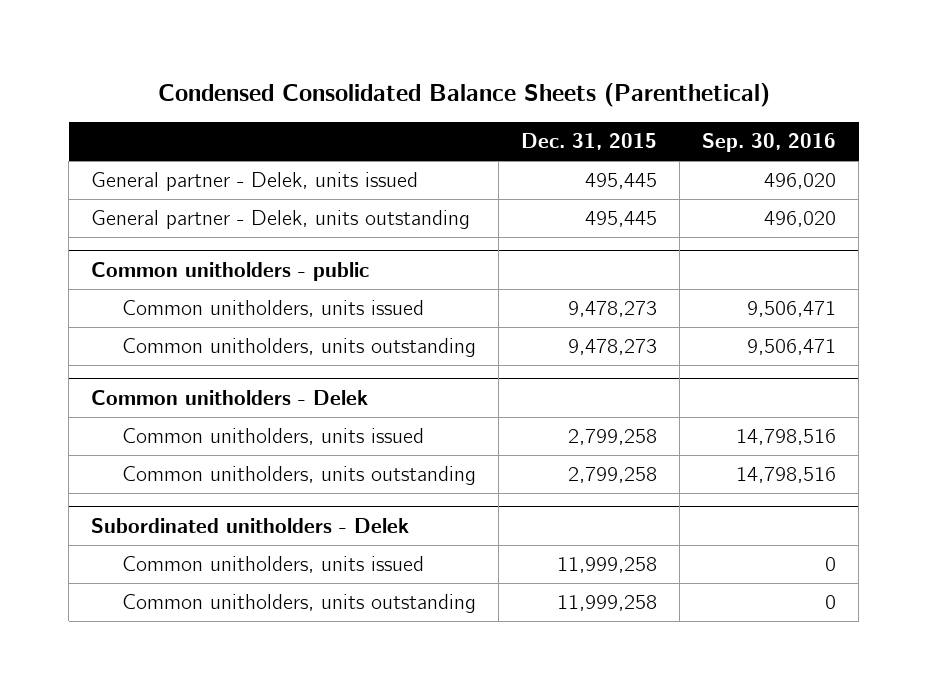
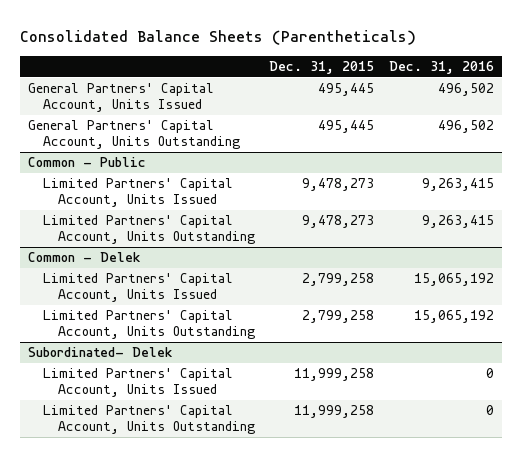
- Condensed Consolidated Balance Sheets (Parenthetical)
+ Consolidated Balance Sheets (Parentheticals)
- | Dec. 31, 2015 | Sep. 30, 2016
+ | Dec. 31, 2015 | Dec. 31, 2016
- General partner - Delek, units issued | 495,445 | 496,020
- General partner - Delek, units outstanding | 495,445 | 496,020
- Common unitholders - public
- Common unitholders, units issued | 9,478,273 | 9,506,471
- Common unitholders, units outstanding | 9,478,273 | 9,506,471
- Common unitholders - Delek
- Common unitholders, units issued | 2,799,258 | 14,798,516
- Common unitholders, units outstanding | 2,799,258 | 14,798,516
- Subordinated unitholders - Delek
- Common unitholders, units issued | 11,999,258 | 0
- Common unitholders, units outstanding | 11,999,258 | 0
+ General Partners' Capital Account, Units Issued | 495,445 | 496,502
+ General Partners' Capital Account, Units Outstanding | 495,445 | 496,502
+ Common - Public
+ Limited Partners' Capital Account, Units Issued | 9,478,273 | 9,263,415
+ Limited Partners' Capital Account, Units Outstanding | 9,478,273 | 9,263,415
+ Common - Delek
+ Limited Partners' Capital Account, Units Issued | 2,799,258 | 15,065,192
+ Limited Partners' Capital Account, Units Outstanding | 2,799,258 | 15,065,192
+ Subordinated- Delek
+ Limited Partners' Capital Account, Units Issued | 11,999,258 | 0
+ Limited Partners' Capital Account, Units Outstanding | 11,999,258 | 0

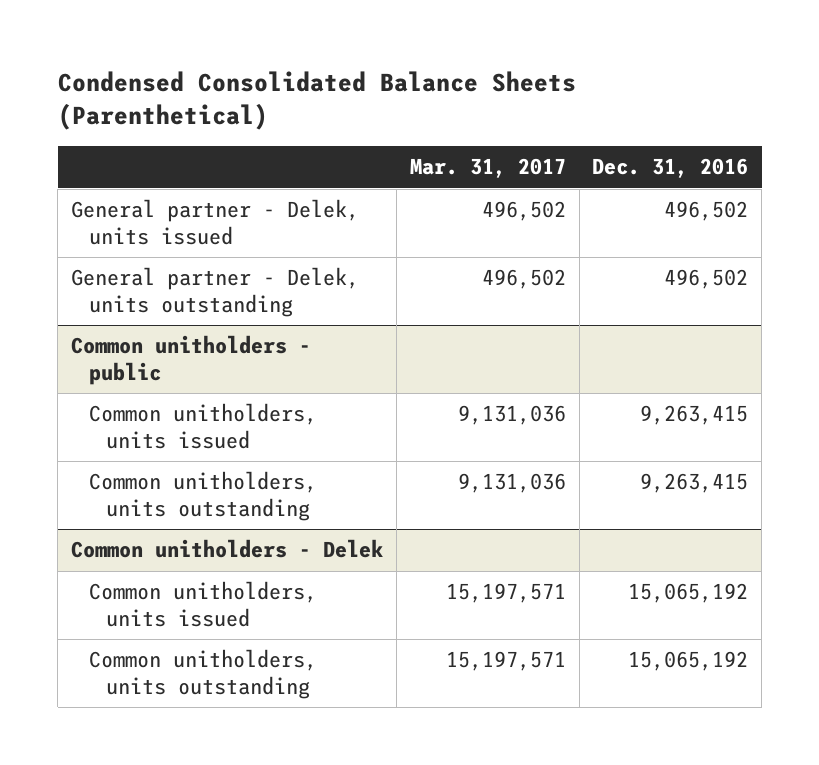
- Consolidated Balance Sheets (Parentheticals)
+ Condensed Consolidated Balance Sheets (Parenthetical)
- | Dec. 31, 2015 | Dec. 31, 2016
+ | Mar. 31, 2017 | Dec. 31, 2016
- General Partners' Capital Account, Units Issued | 495,445 | 496,502
- General Partners' Capital Account, Units Outstanding | 495,445 | 496,502
- Common - Public
- Limited Partners' Capital Account, Units Issued | 9,478,273 | 9,263,415
- Limited Partners' Capital Account, Units Outstanding | 9,478,273 | 9,263,415
- Common - Delek
- Limited Partners' Capital Account, Units Issued | 2,799,258 | 15,065,192
- Limited Partners' Capital Account, Units Outstanding | 2,799,258 | 15,065,192
- Subordinated- Delek
- Limited Partners' Capital Account, Units Issued | 11,999,258 | 0
- Limited Partners' Capital Account, Units Outstanding | 11,999,258 | 0
+ General partner - Delek, units issued | 496,502 | 496,502
+ General partner - Delek, units outstanding | 496,502 | 496,502
+ Common unitholders - public
+ Common unitholders, units issued | 9,131,036 | 9,263,415
+ Common unitholders, units outstanding | 9,131,036 | 9,263,415
+ Common unitholders - Delek
+ Common unitholders, units issued | 15,197,571 | 15,065,192
+ Common unitholders, units outstanding | 15,197,571 | 15,065,192

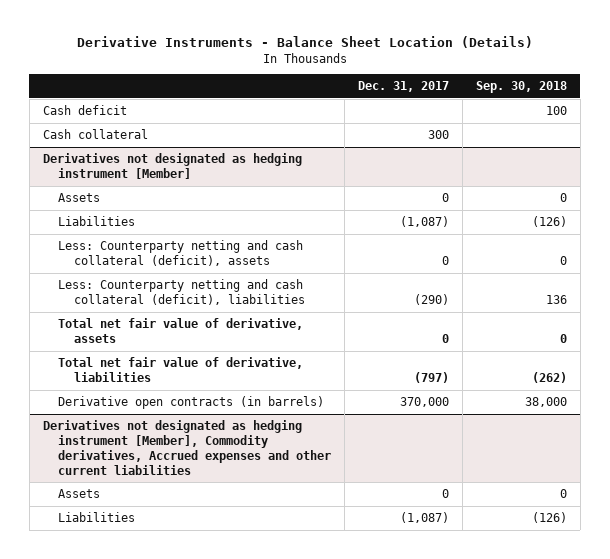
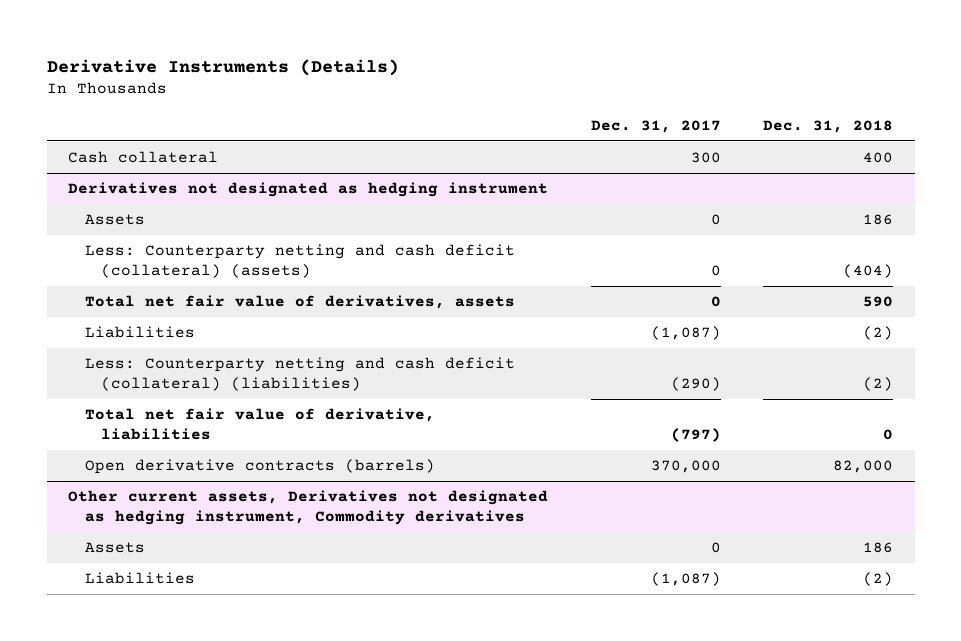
- Derivative Instruments - Balance Sheet Location (Details)
+ Derivative Instruments (Details)
- | Dec. 31, 2017 | Sep. 30, 2018
+ | Dec. 31, 2017 | Dec. 31, 2018
- Cash deficit | | 100
- Derivatives not designated as hedging instrument [Member]
+ Derivatives not designated as hedging instrument
+ Less: Counterparty netting and cash deficit (collateral) (assets) | 0 | (404)
+ Total net fair value of derivatives, assets | 0 | 590
- Less: Counterparty netting and cash collateral (deficit), assets | 0 | 0
- Less: Counterparty netting and cash collateral (deficit), liabilities | (290) | 136
- Total net fair value of derivative, assets | 0 | 0
+ Less: Counterparty netting and cash deficit (collateral) (liabilities) | (290) | (2)
- Derivative open contracts (in barrels) | 370,000 | 38,000
- Derivatives not designated as hedging instrument [Member], Commodity derivatives, Accrued expenses and other current liabilities
+ Open derivative contracts (barrels) | 370,000 | 82,000
+ Other current assets, Derivatives not designated as hedging instrument, Commodity derivatives

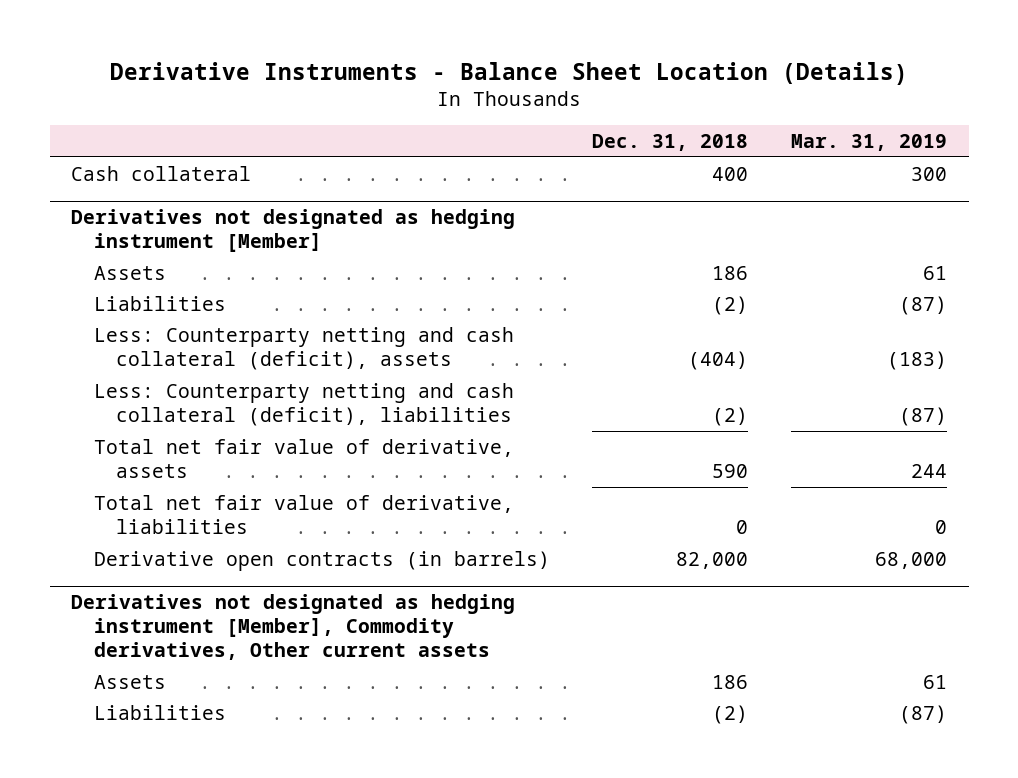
- Derivative Instruments (Details)
+ Derivative Instruments - Balance Sheet Location (Details)
- | Dec. 31, 2017 | Dec. 31, 2018
+ | Dec. 31, 2018 | Mar. 31, 2019
- Derivatives not designated as hedging instrument
+ Derivatives not designated as hedging instrument [Member]
- Less: Counterparty netting and cash deficit (collateral) (assets) | 0 | (404)
- Total net fair value of derivatives, assets | 0 | 590
- Less: Counterparty netting and cash deficit (collateral) (liabilities) | (290) | (2)
+ Less: Counterparty netting and cash collateral (deficit), assets | (404) | (183)
+ Less: Counterparty netting and cash collateral (deficit), liabilities | (2) | (87)
+ Total net fair value of derivative, assets | 590 | 244
- Open derivative contracts (barrels) | 370,000 | 82,000
- Other current assets, Derivatives not designated as hedging instrument, Commodity derivatives
+ Derivative open contracts (in barrels) | 82,000 | 68,000
+ Derivatives not designated as hedging instrument [Member], Commodity derivatives, Other current assets

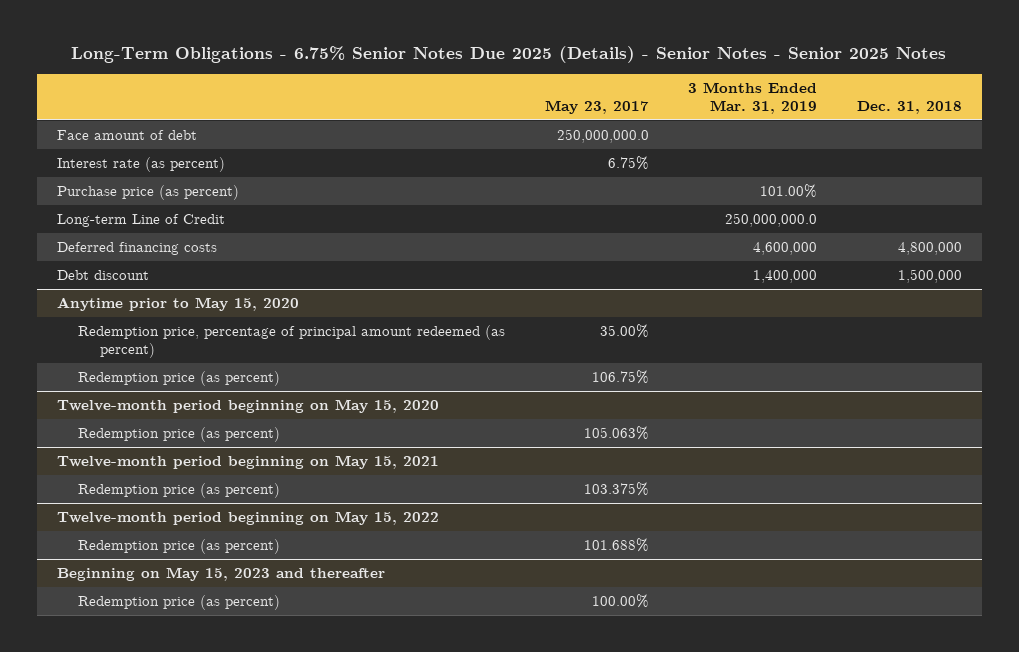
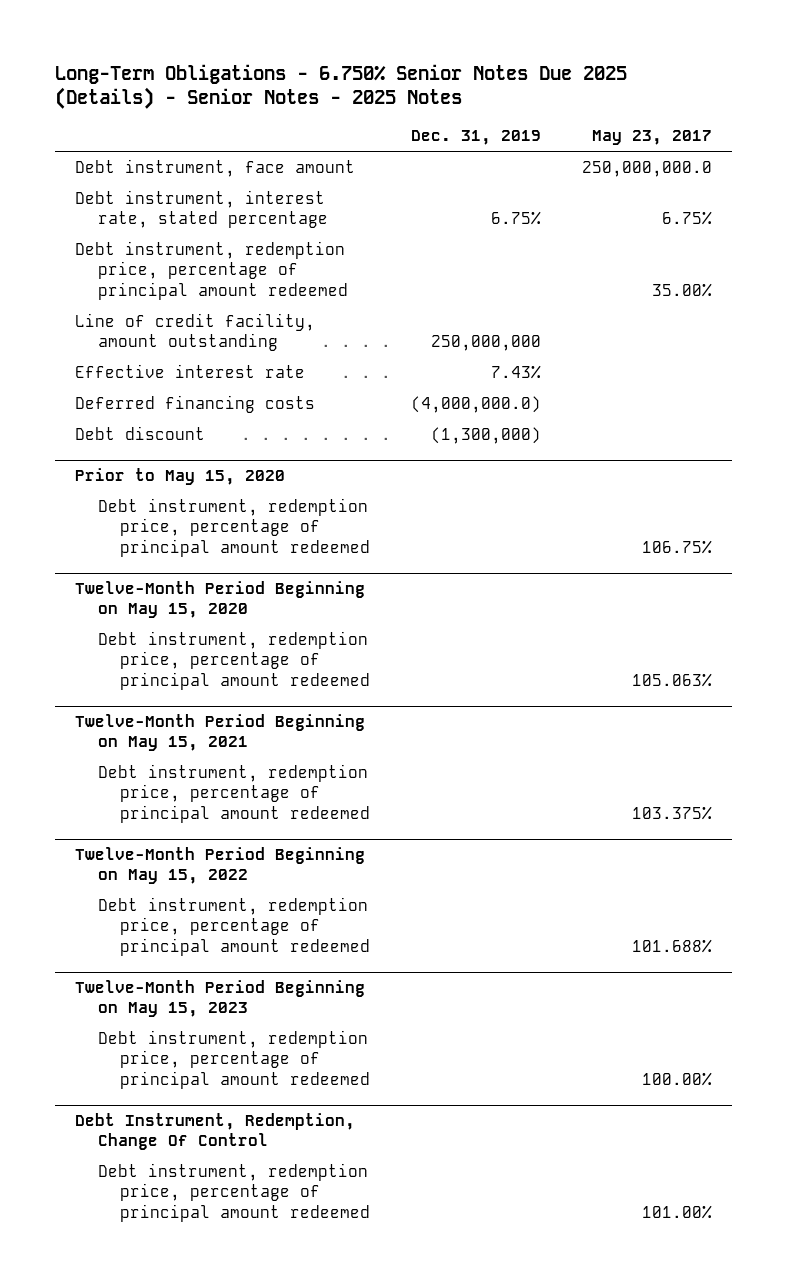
- Long-Term Obligations - 6.75% Senior Notes Due 2025 (Details) - Senior Notes - Senior 2025 Notes
+ Long-Term Obligations - 6.750% Senior Notes Due 2025 (Details) - Senior Notes - 2025 Notes
- | May 23, 2017 | 3 Months Ended Mar. 31, 2019 | Dec. 31, 2018
+ | Dec. 31, 2019 | May 23, 2017
- Face amount of debt | 250,000,000.0 | |
- Interest rate (as percent) | 6.75% | |
- Purchase price (as percent) | | 101.00% |
- Long-term Line of Credit | | 250,000,000.0 |
+ Debt instrument, face amount | | 250,000,000.0
+ Debt instrument, interest rate, stated percentage | 6.75% | 6.75%
+ Debt instrument, redemption price, percentage of principal amount redeemed | | 35.00%
+ Line of credit facility, amount outstanding | 250,000,000 |
+ Effective interest rate | 7.43% |
- Anytime prior to May 15, 2020
- Redemption price, percentage of principal amount redeemed (as percent) | 35.00% | |
- Redemption price (as percent) | 106.75% | |
- Twelve-month period beginning on May 15, 2020
- Redemption price (as percent) | 105.063% | |
- Twelve-month period beginning on May 15, 2021
- Redemption price (as percent) | 103.375% | |
- Twelve-month period beginning on May 15, 2022
- Redemption price (as percent) | 101.688% | |
- Beginning on May 15, 2023 and thereafter
- Redemption price (as percent) | 100.00% | |
+ Prior to May 15, 2020
+ Debt instrument, redemption price, percentage of principal amount redeemed | | 106.75%
+ Twelve-Month Period Beginning on May 15, 2020
+ Debt instrument, redemption price, percentage of principal amount redeemed | | 105.063%
+ Twelve-Month Period Beginning on May 15, 2021
+ Debt instrument, redemption price, percentage of principal amount redeemed | | 103.375%
+ Twelve-Month Period Beginning on May 15, 2022
+ Debt instrument, redemption price, percentage of principal amount redeemed | | 101.688%
+ Twelve-Month Period Beginning on May 15, 2023
+ Debt instrument, redemption price, percentage of principal amount redeemed | | 100.00%
+ Debt Instrument, Redemption, Change Of Control
+ Debt instrument, redemption price, percentage of principal amount redeemed | | 101.00%

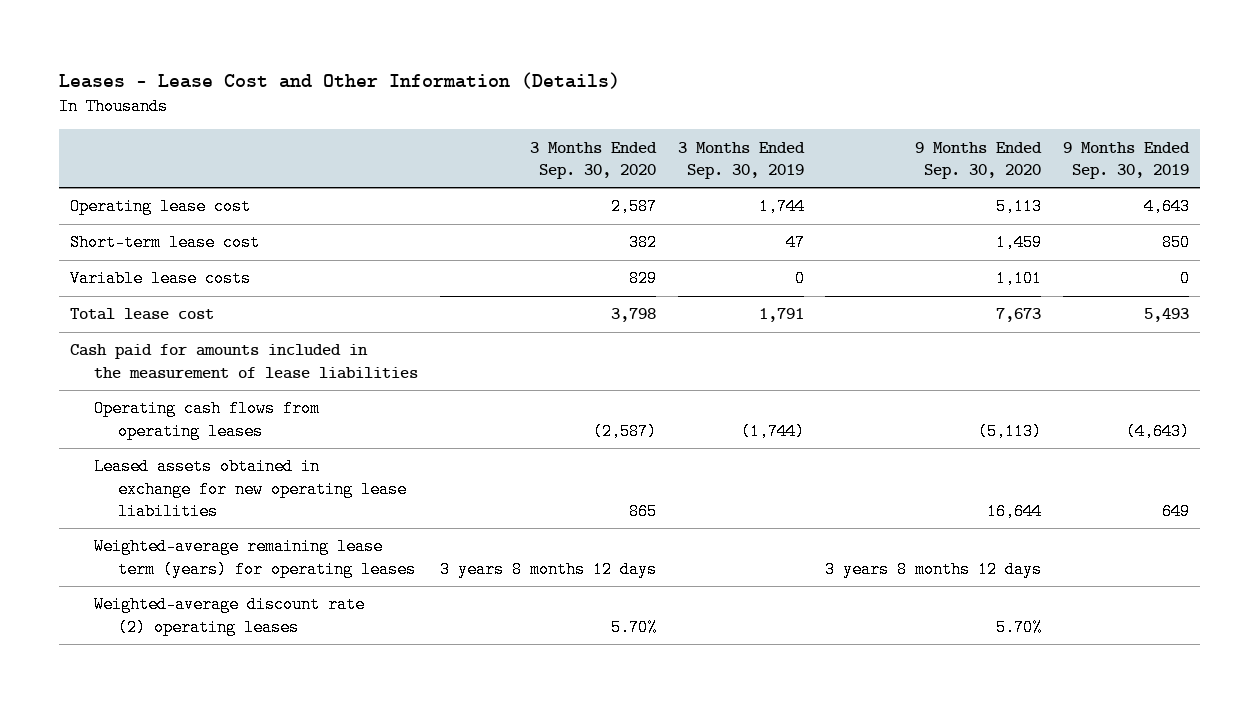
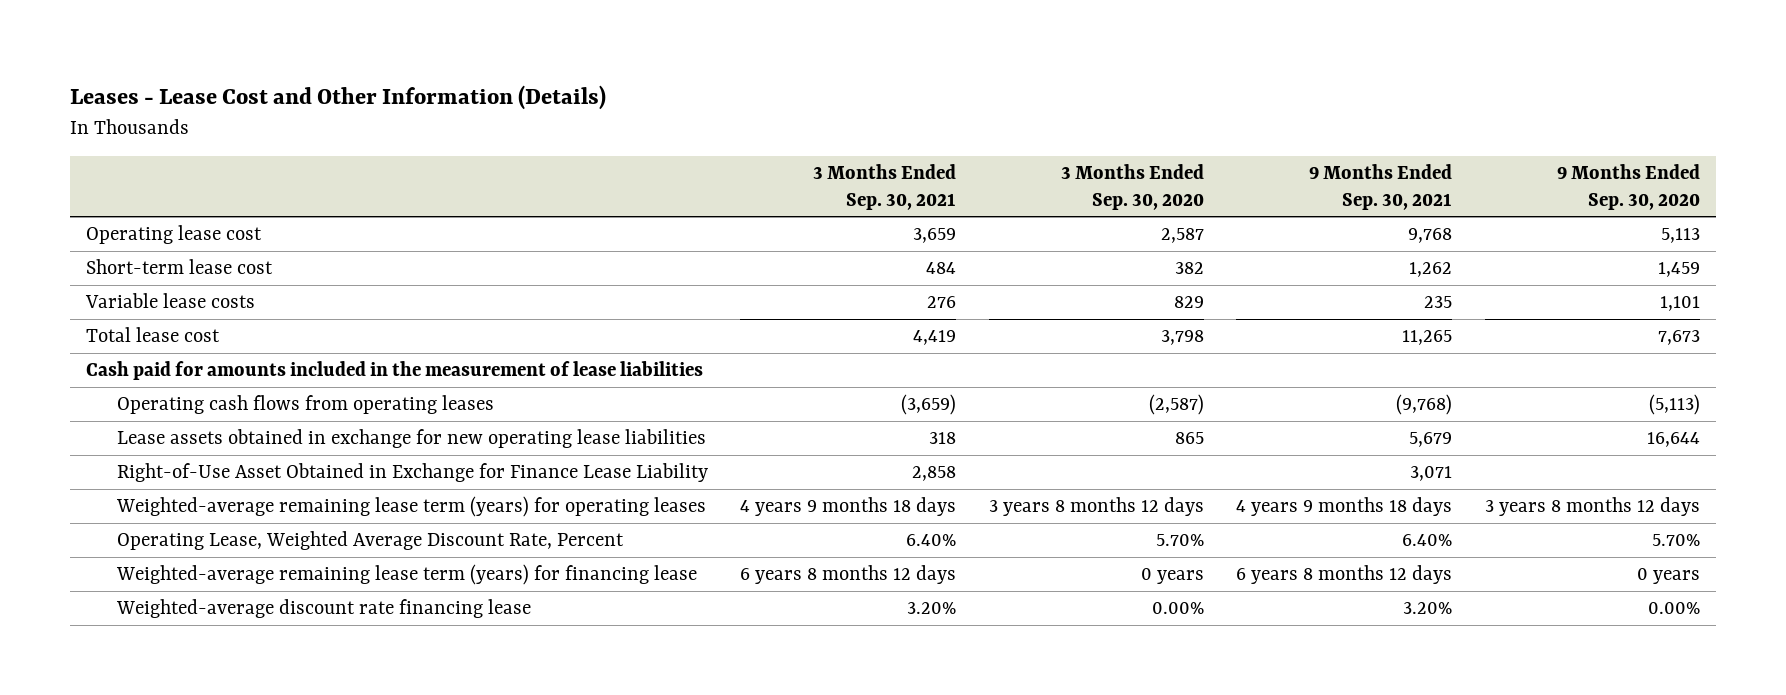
- | 3 Months Ended Sep. 30, 2020 | 3 Months Ended Sep. 30, 2019 | 9 Months Ended Sep. 30, 2020 | 9 Months Ended Sep. 30, 2019
+ | 3 Months Ended Sep. 30, 2021 | 3 Months Ended Sep. 30, 2020 | 9 Months Ended Sep. 30, 2021 | 9 Months Ended Sep. 30, 2020
- Leased assets obtained in exchange for new operating lease liabilities | 865 | | 16,644 | 649
+ Lease assets obtained in exchange for new operating lease liabilities | 318 | 865 | 5,679 | 16,644
+ Right-of-Use Asset Obtained in Exchange for Finance Lease Liability | 2,858 | | 3,071 |
- Weighted-average discount rate (2) operating leases | 5.70% | | 5.70% |
+ Operating Lease, Weighted Average Discount Rate, Percent | 6.40% | 5.70% | 6.40% | 5.70%
+ Weighted-average remaining lease term (years) for financing lease | 6 years 8 months 12 days | 0 years | 6 years 8 months 12 days | 0 years
+ Weighted-average discount rate financing lease | 3.20% | 0.00% | 3.20% | 0.00%

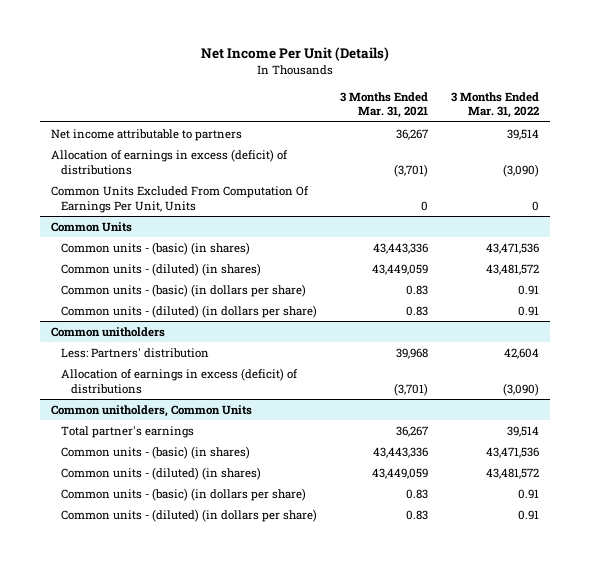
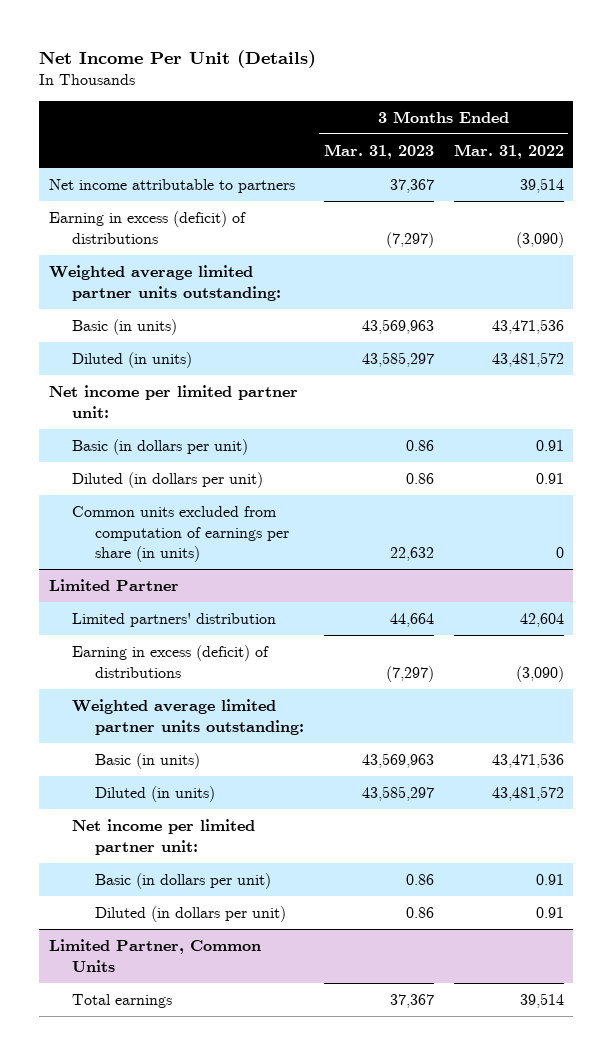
- | 3 Months Ended Mar. 31, 2021 | 3 Months Ended Mar. 31, 2022
+ | 3 Months Ended Mar. 31, 2023 | 3 Months Ended Mar. 31, 2022
- Allocation of earnings in excess (deficit) of distributions | (3,701) | (3,090)
- Common Units Excluded From Computation Of Earnings Per Unit, Units | 0 | 0
- Common Units
- Common units - (basic) (in shares) | 43,443,336 | 43,471,536
- Common units - (diluted) (in shares) | 43,449,059 | 43,481,572
- Common units - (basic) (in dollars per share) | 0.83 | 0.91
- Common units - (diluted) (in dollars per share) | 0.83 | 0.91
- Common unitholders
- Less: Partners' distribution | 39,968 | 42,604
- Allocation of earnings in excess (deficit) of distributions | (3,701) | (3,090)
- Common unitholders, Common Units
- Total partner's earnings | 36,267 | 39,514
- Common units - (basic) (in shares) | 43,443,336 | 43,471,536
- Common units - (diluted) (in shares) | 43,449,059 | 43,481,572
- Common units - (basic) (in dollars per share) | 0.83 | 0.91
- Common units - (diluted) (in dollars per share) | 0.83 | 0.91
+ Earning in excess (deficit) of distributions | (7,297) | (3,090)
+ Weighted average limited partner units outstanding:
+ Basic (in units) | 43,569,963 | 43,471,536
+ Diluted (in units) | 43,585,297 | 43,481,572
+ Net income per limited partner unit:
+ Basic (in dollars per unit) | 0.86 | 0.91
+ Diluted (in dollars per unit) | 0.86 | 0.91
+ Common units excluded from computation of earnings per share (in units) | 22,632 | 0
+ Limited Partner
+ Limited partners' distribution | 44,664 | 42,604
+ Earning in excess (deficit) of distributions | (7,297) | (3,090)
+ Weighted average limited partner units outstanding:
+ Basic (in units) | 43,569,963 | 43,471,536
+ Diluted (in units) | 43,585,297 | 43,481,572
+ Net income per limited partner unit:
+ Basic (in dollars per unit) | 0.86 | 0.91
+ Diluted (in dollars per unit) | 0.86 | 0.91
+ Limited Partner, Common Units
+ Total earnings | 37,367 | 39,514

